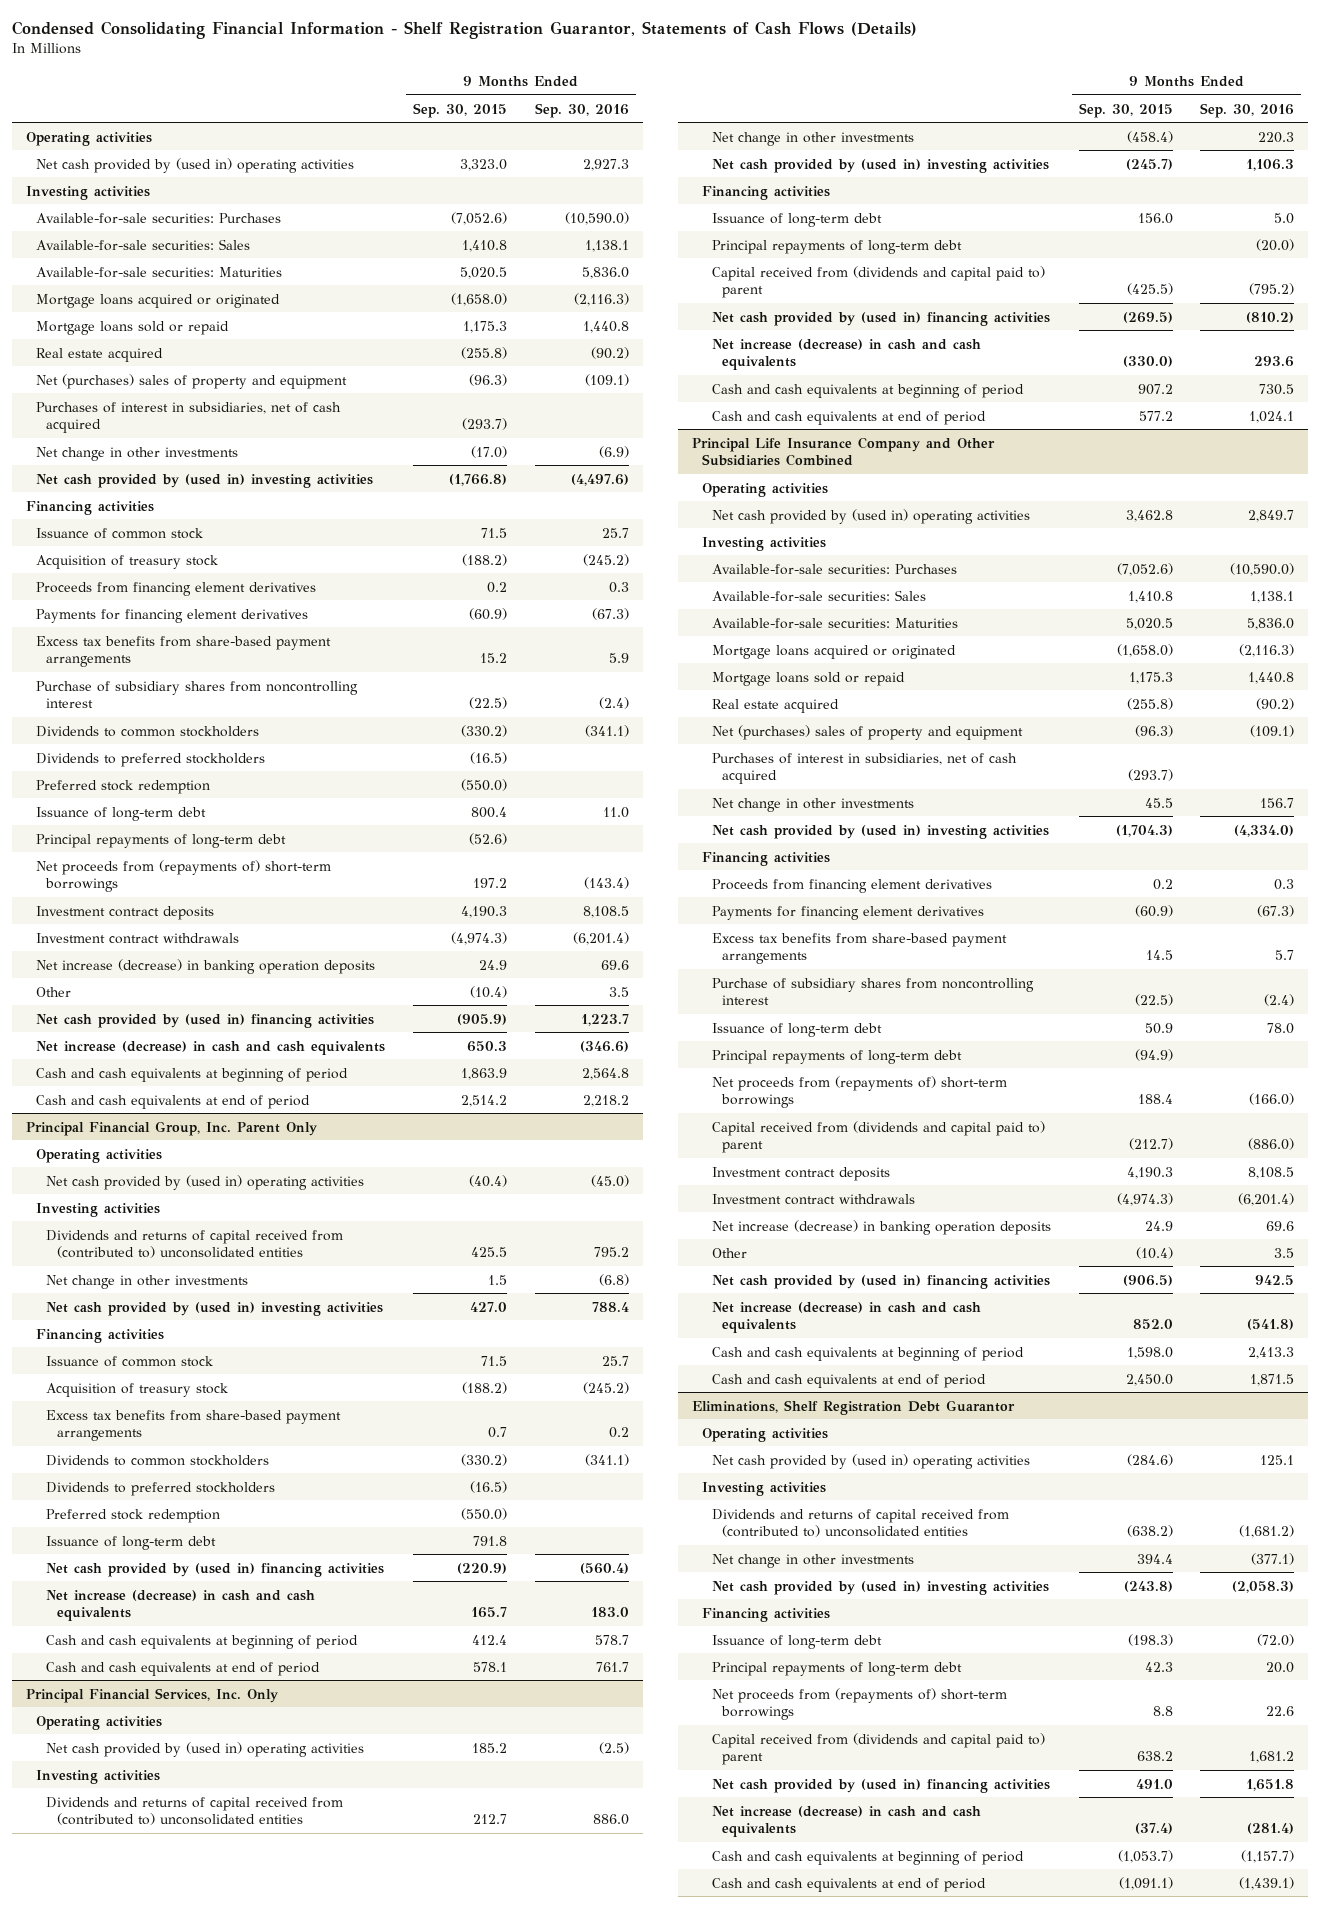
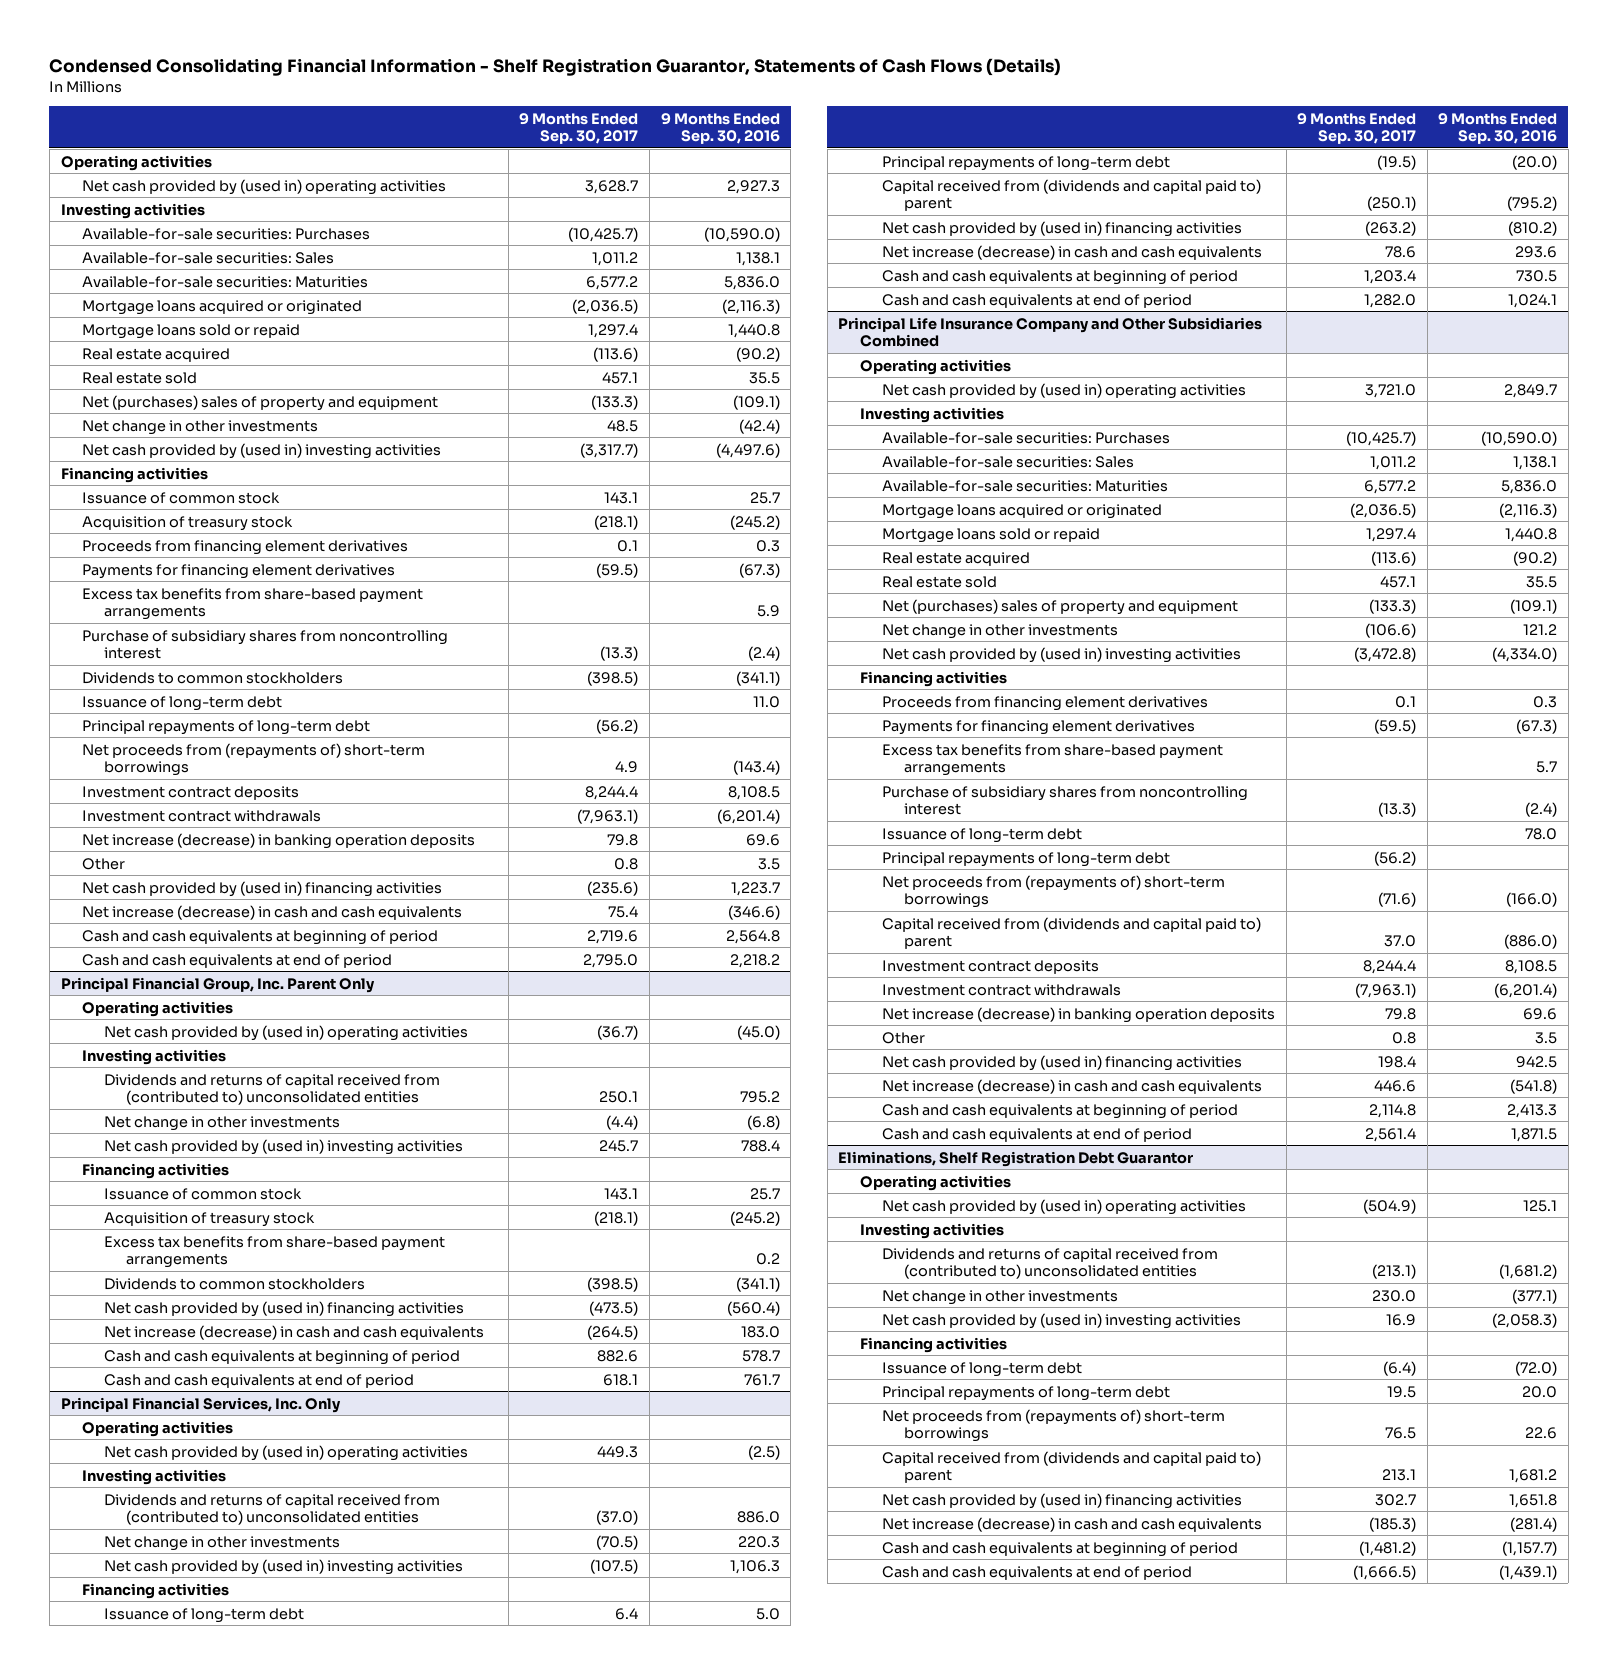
- | 9 Months Ended Sep. 30, 2015 | 9 Months Ended Sep. 30, 2016
+ | 9 Months Ended Sep. 30, 2017 | 9 Months Ended Sep. 30, 2016
+ Real estate sold | 457.1 | 35.5
- Purchases of interest in subsidiaries, net of cash acquired | (293.7) |
- Net change in other investments | (17.0) | (6.9)
+ Net change in other investments | 48.5 | (42.4)
- Dividends to preferred stockholders | (16.5) |
- Preferred stock redemption | (550.0) |
@ Principal Financial Group, Inc. Parent Only
- Dividends to preferred stockholders | (16.5) |
- Preferred stock redemption | (550.0) |
- Issuance of long-term debt | 791.8 |
@ Principal Life Insurance Company and Other Subsidiaries Combined
+ Real estate sold | 457.1 | 35.5
- Purchases of interest in subsidiaries, net of cash acquired | (293.7) |
- Net change in other investments | 45.5 | 156.7
+ Net change in other investments | (106.6) | 121.2

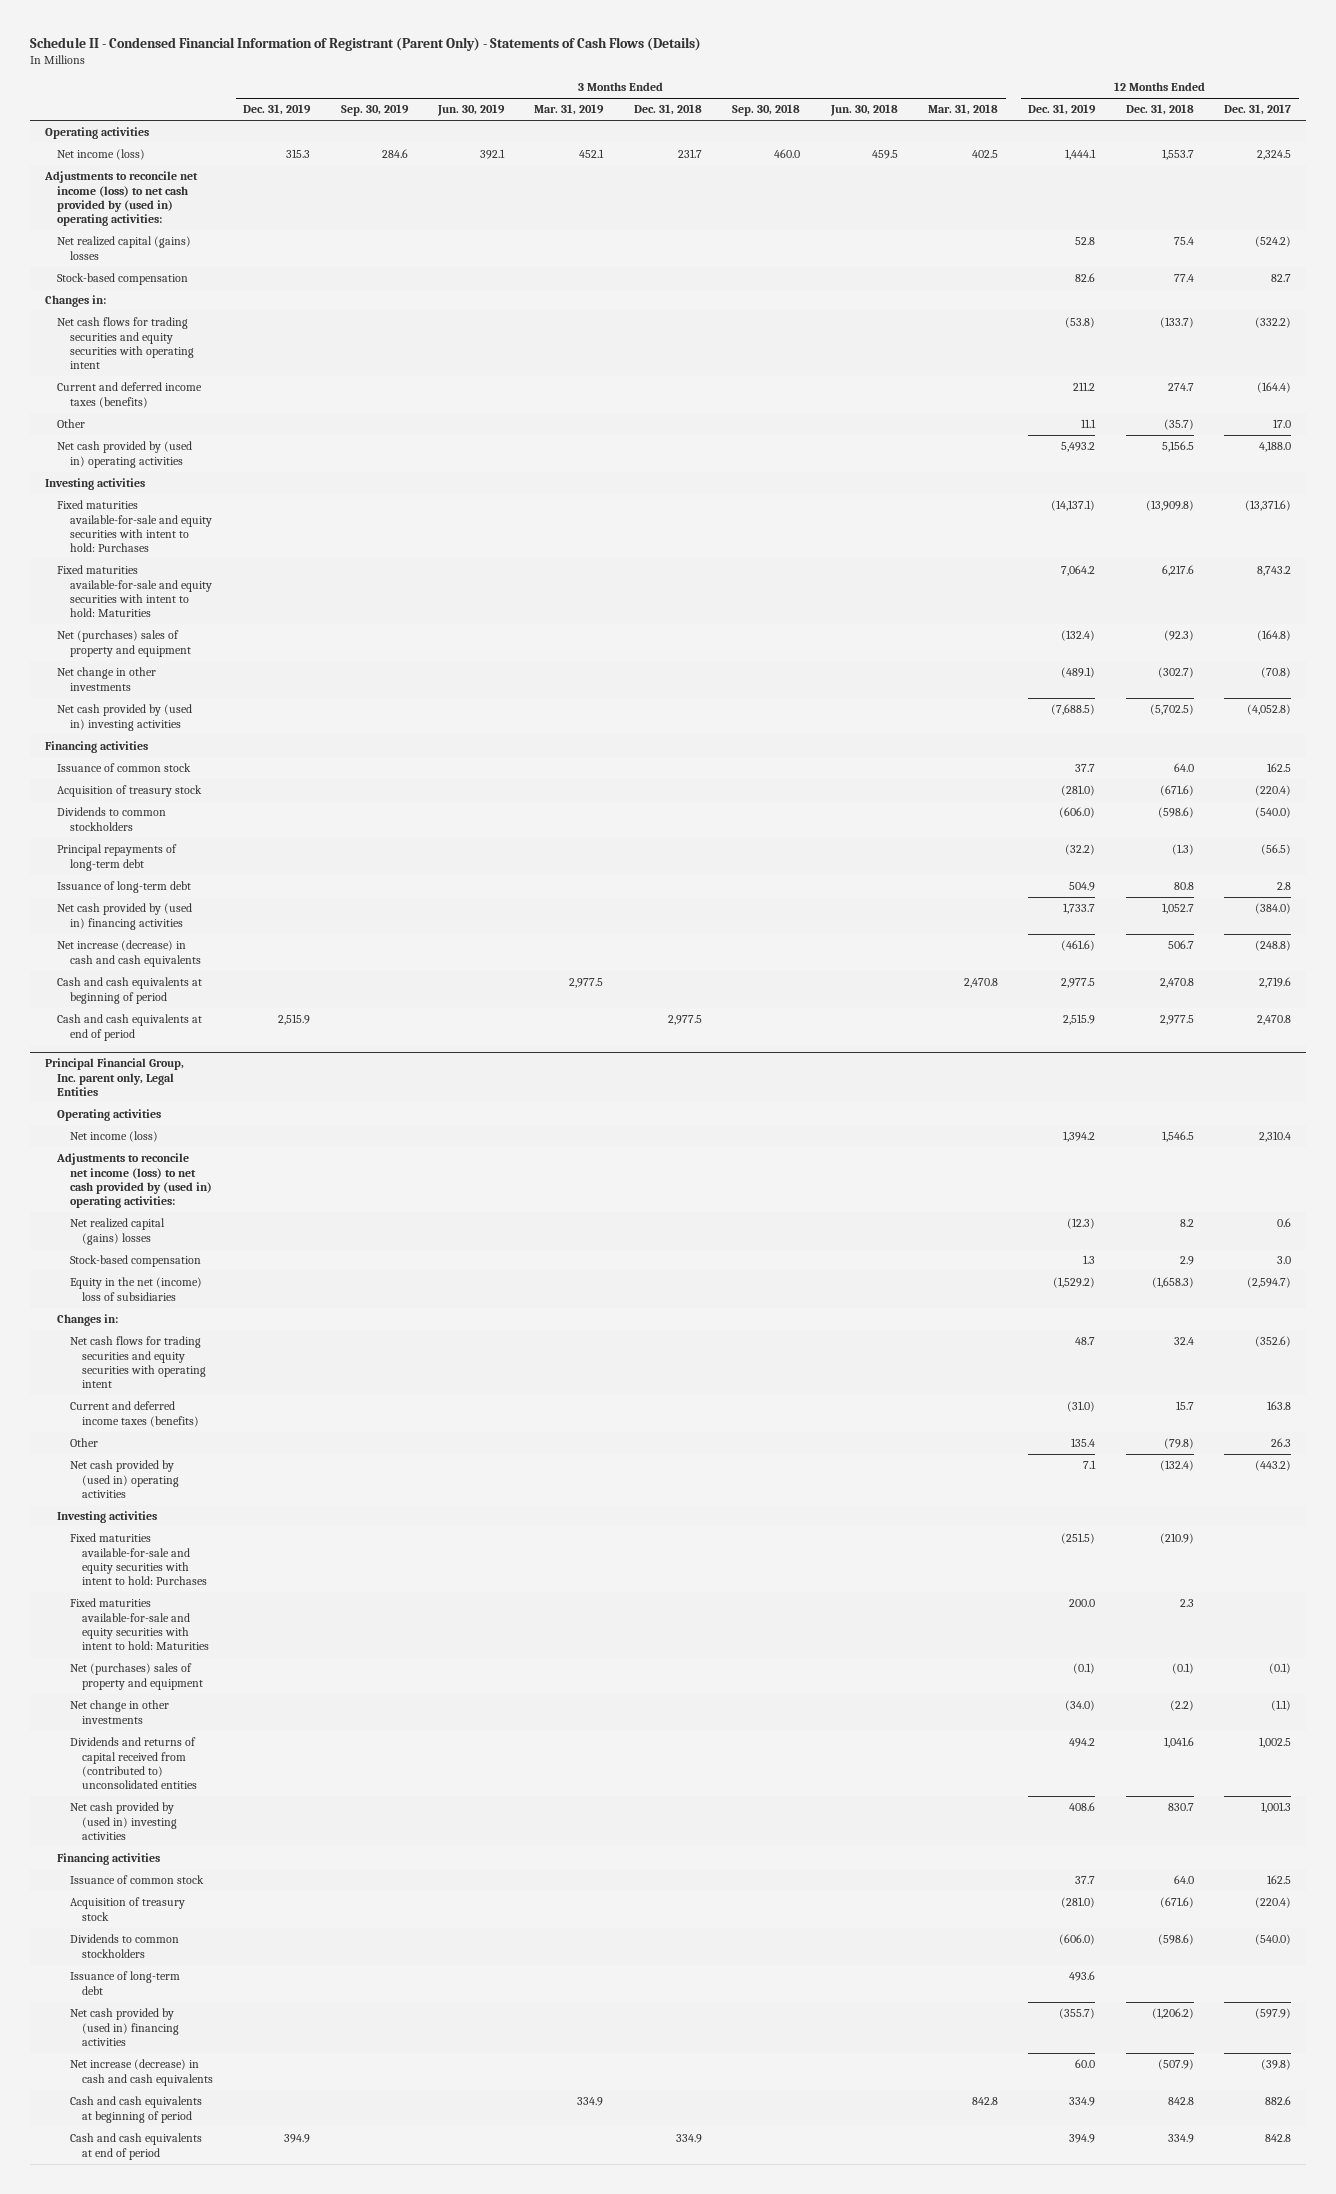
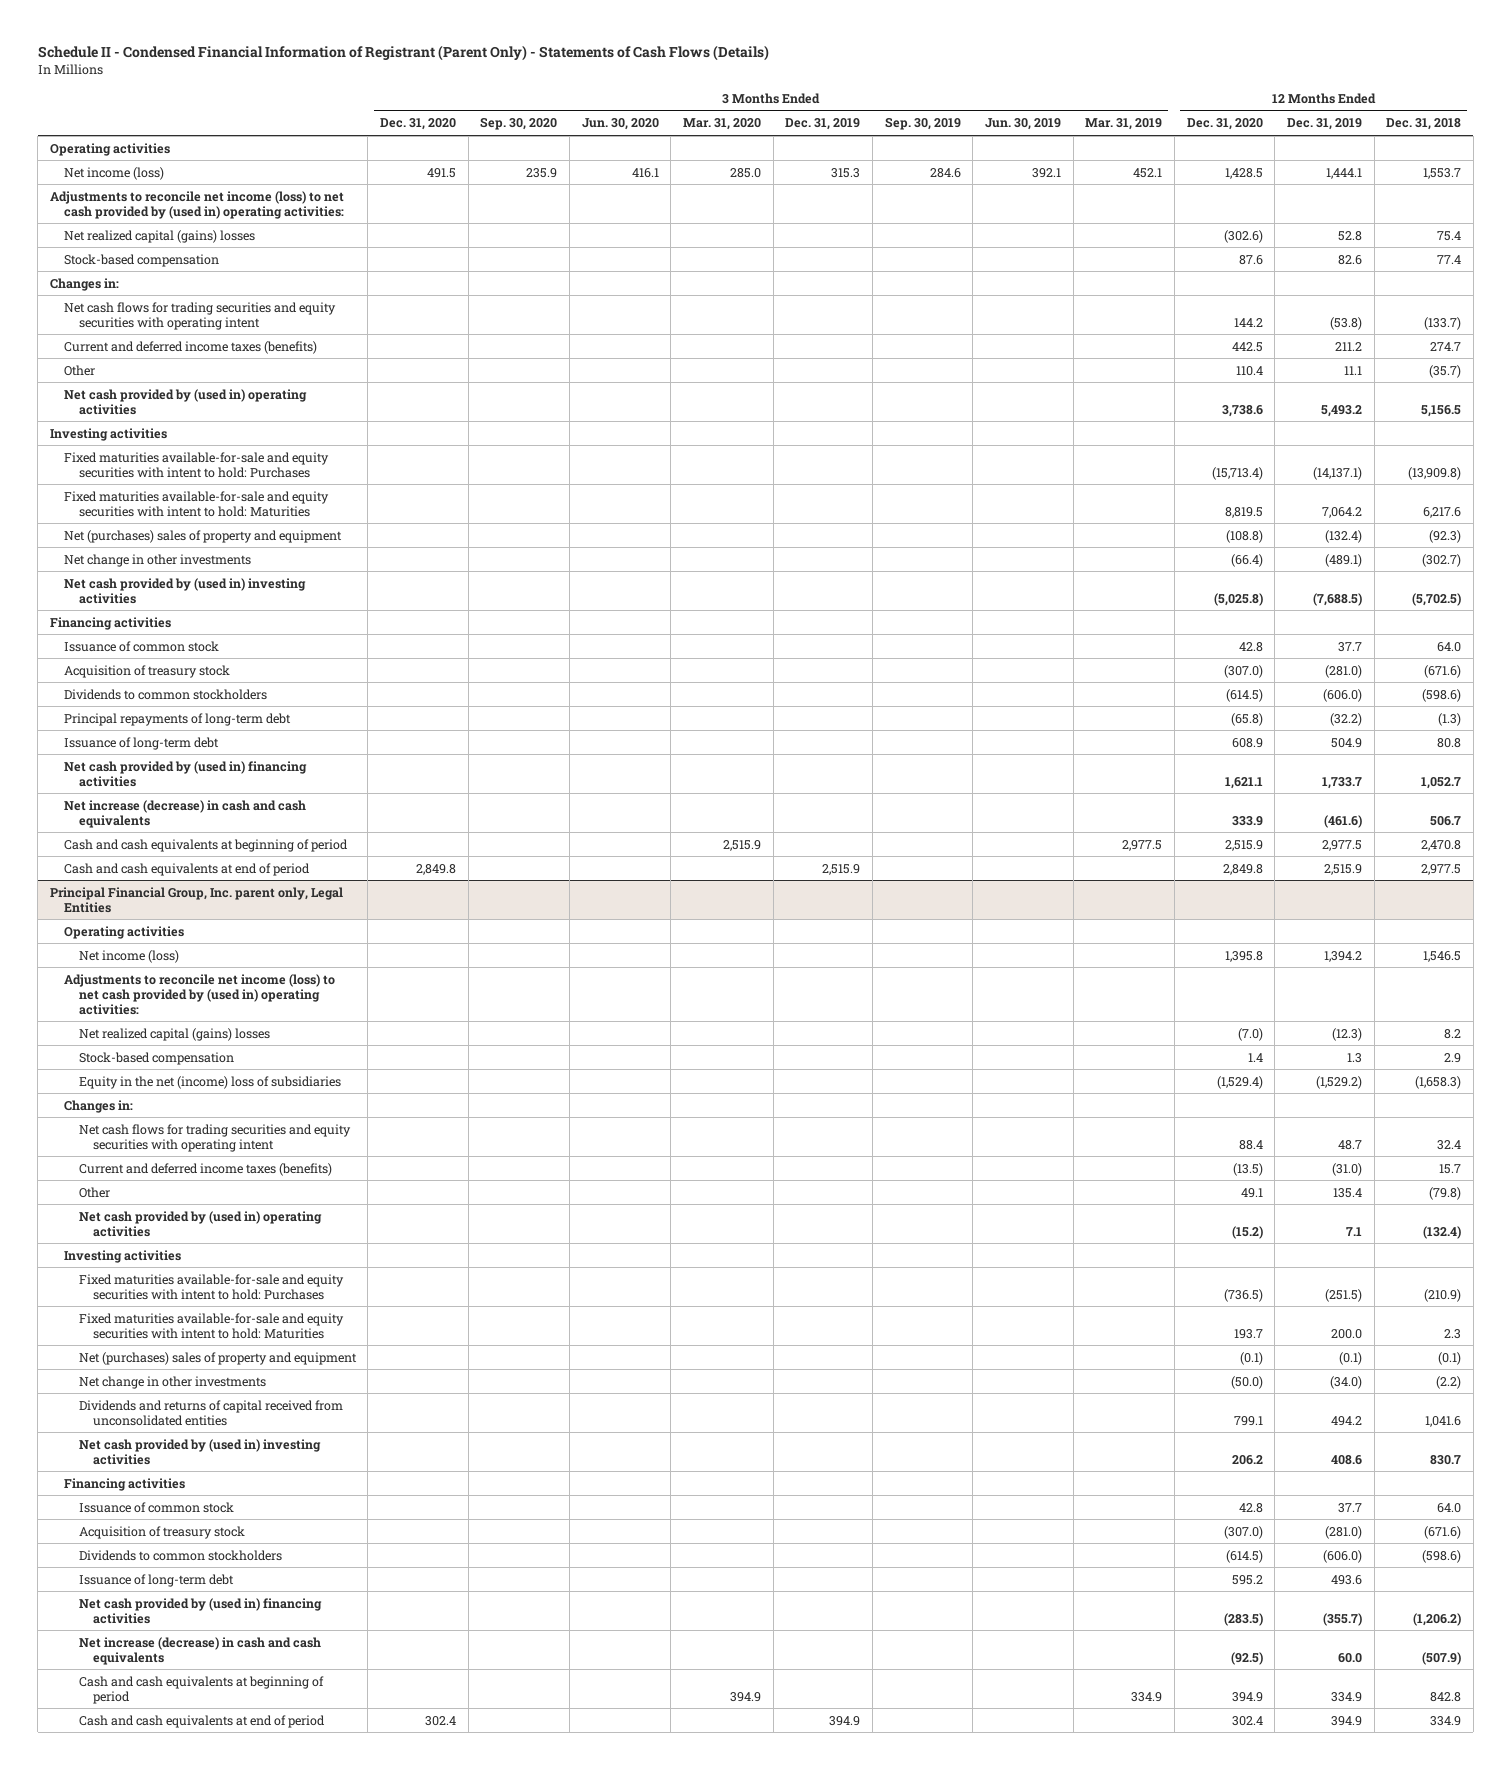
- | 3 Months Ended Dec. 31, 2019 | 3 Months Ended Sep. 30, 2019 | 3 Months Ended Jun. 30, 2019 | 3 Months Ended Mar. 31, 2019 | 3 Months Ended Dec. 31, 2018 | 3 Months Ended Sep. 30, 2018 | 3 Months Ended Jun. 30, 2018 | 3 Months Ended Mar. 31, 2018 | 12 Months Ended Dec. 31, 2019 | 12 Months Ended Dec. 31, 2018 | 12 Months Ended Dec. 31, 2017
+ | 3 Months Ended Dec. 31, 2020 | 3 Months Ended Sep. 30, 2020 | 3 Months Ended Jun. 30, 2020 | 3 Months Ended Mar. 31, 2020 | 3 Months Ended Dec. 31, 2019 | 3 Months Ended Sep. 30, 2019 | 3 Months Ended Jun. 30, 2019 | 3 Months Ended Mar. 31, 2019 | 12 Months Ended Dec. 31, 2020 | 12 Months Ended Dec. 31, 2019 | 12 Months Ended Dec. 31, 2018
@ Principal Financial Group, Inc. parent only, Legal Entities
- Dividends and returns of capital received from (contributed to) unconsolidated entities | | | | | | | | | 494.2 | 1,041.6 | 1,002.5
+ Dividends and returns of capital received from unconsolidated entities | | | | | | | | | 799.1 | 494.2 | 1,041.6

